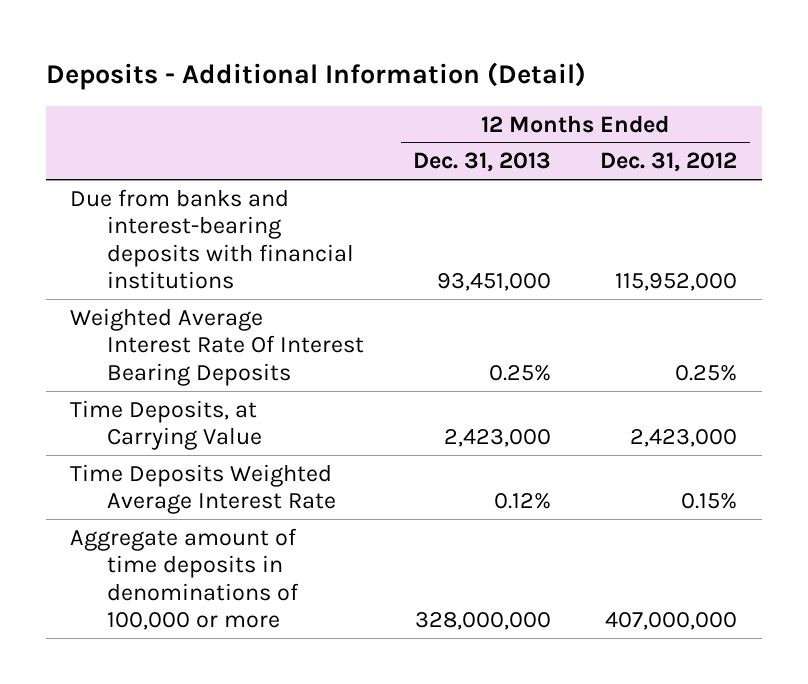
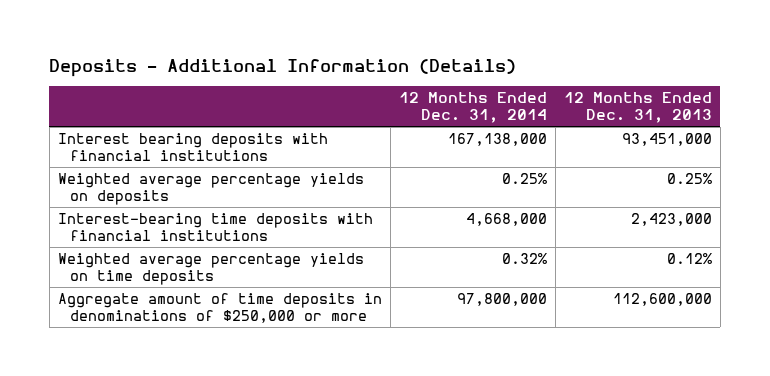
- Deposits - Additional Information (Detail)
+ Deposits - Additional Information (Details)
- | 12 Months Ended Dec. 31, 2013 | 12 Months Ended Dec. 31, 2012
+ | 12 Months Ended Dec. 31, 2014 | 12 Months Ended Dec. 31, 2013
- Due from banks and interest-bearing deposits with financial institutions | 93,451,000 | 115,952,000
- Weighted Average Interest Rate Of Interest Bearing Deposits | 0.25% | 0.25%
- Time Deposits, at Carrying Value | 2,423,000 | 2,423,000
- Time Deposits Weighted Average Interest Rate | 0.12% | 0.15%
- Aggregate amount of time deposits in denominations of 100,000 or more | 328,000,000 | 407,000,000
+ Interest bearing deposits with financial institutions | 167,138,000 | 93,451,000
+ Weighted average percentage yields on deposits | 0.25% | 0.25%
+ Interest-bearing time deposits with financial institutions | 4,668,000 | 2,423,000
+ Weighted average percentage yields on time deposits | 0.32% | 0.12%
+ Aggregate amount of time deposits in denominations of $250,000 or more | 97,800,000 | 112,600,000

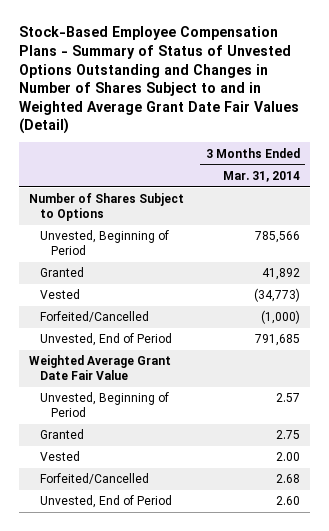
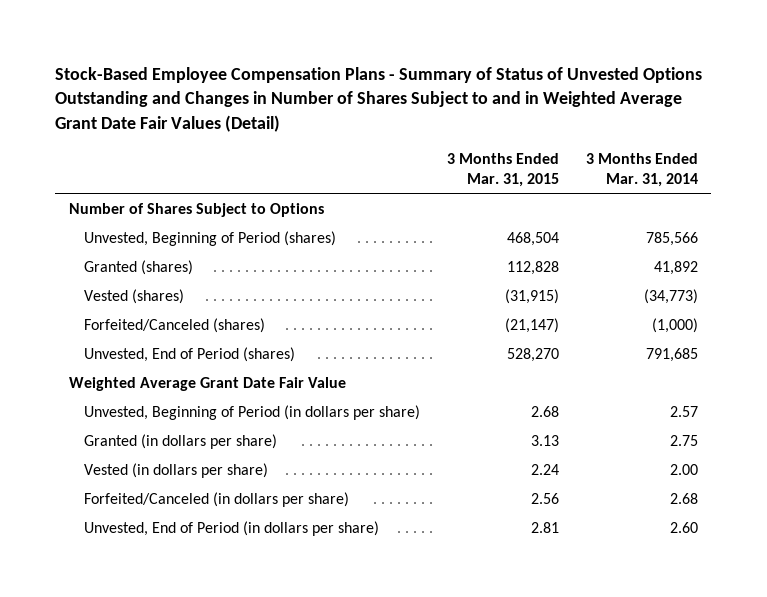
- | 3 Months Ended Mar. 31, 2014
+ | 3 Months Ended Mar. 31, 2015 | 3 Months Ended Mar. 31, 2014
- Unvested, Beginning of Period | 785,566
- Granted | 41,892
- Vested | (34,773)
- Forfeited/Cancelled | (1,000)
- Unvested, End of Period | 791,685
+ Unvested, Beginning of Period (shares) | 468,504 | 785,566
+ Granted (shares) | 112,828 | 41,892
+ Vested (shares) | (31,915) | (34,773)
+ Forfeited/Canceled (shares) | (21,147) | (1,000)
+ Unvested, End of Period (shares) | 528,270 | 791,685
- Unvested, Beginning of Period | 2.57
- Granted | 2.75
- Vested | 2.00
- Forfeited/Cancelled | 2.68
- Unvested, End of Period | 2.60
+ Unvested, Beginning of Period (in dollars per share) | 2.68 | 2.57
+ Granted (in dollars per share) | 3.13 | 2.75
+ Vested (in dollars per share) | 2.24 | 2.00
+ Forfeited/Canceled (in dollars per share) | 2.56 | 2.68
+ Unvested, End of Period (in dollars per share) | 2.81 | 2.60

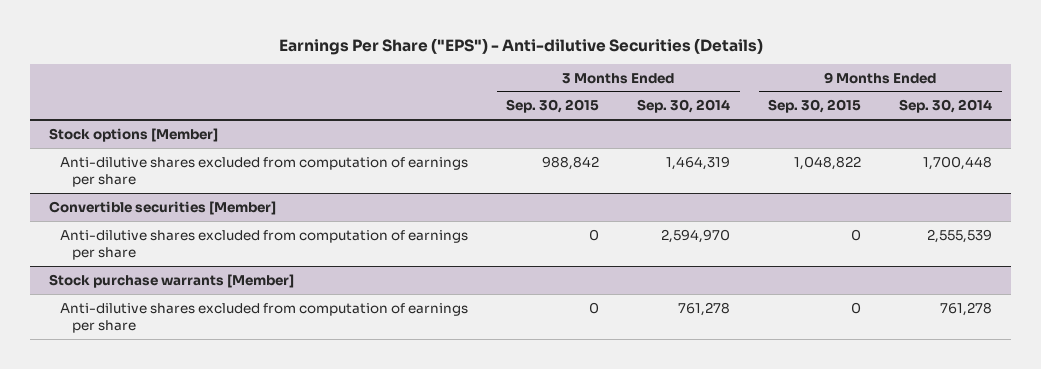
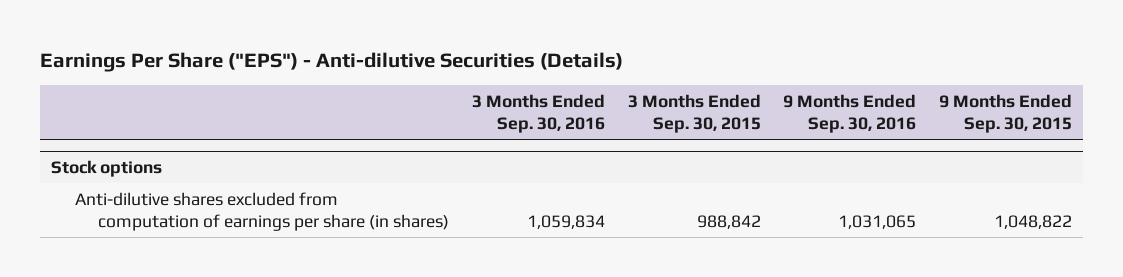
- | 3 Months Ended Sep. 30, 2015 | 3 Months Ended Sep. 30, 2014 | 9 Months Ended Sep. 30, 2015 | 9 Months Ended Sep. 30, 2014
+ | 3 Months Ended Sep. 30, 2016 | 3 Months Ended Sep. 30, 2015 | 9 Months Ended Sep. 30, 2016 | 9 Months Ended Sep. 30, 2015
- Stock options [Member]
- Anti-dilutive shares excluded from computation of earnings per share | 988,842 | 1,464,319 | 1,048,822 | 1,700,448
- Convertible securities [Member]
- Anti-dilutive shares excluded from computation of earnings per share | 0 | 2,594,970 | 0 | 2,555,539
- Stock purchase warrants [Member]
- Anti-dilutive shares excluded from computation of earnings per share | 0 | 761,278 | 0 | 761,278
+ Stock options
+ Anti-dilutive shares excluded from computation of earnings per share (in shares) | 1,059,834 | 988,842 | 1,031,065 | 1,048,822

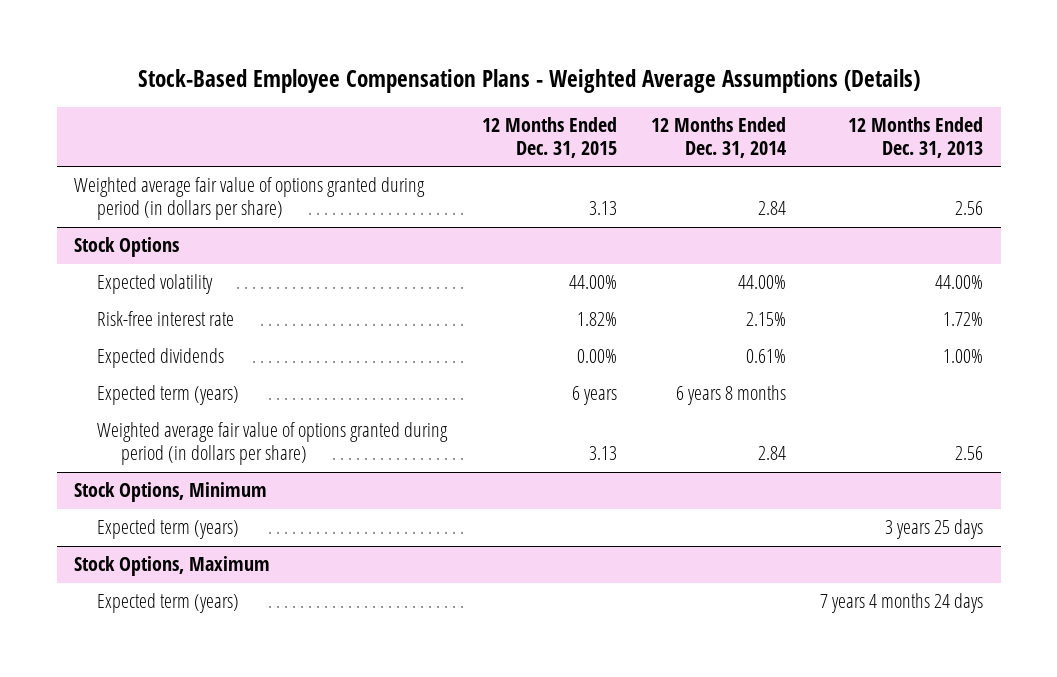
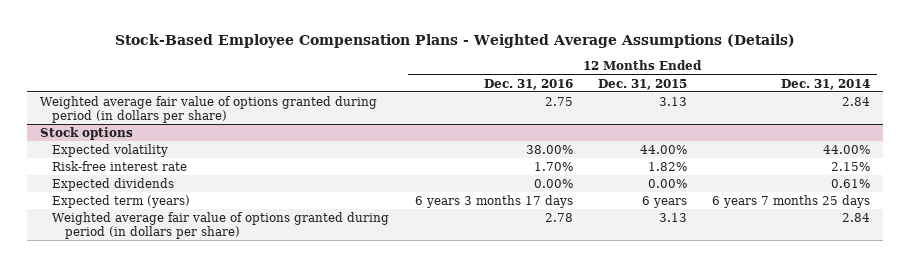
- | 12 Months Ended Dec. 31, 2015 | 12 Months Ended Dec. 31, 2014 | 12 Months Ended Dec. 31, 2013
+ | 12 Months Ended Dec. 31, 2016 | 12 Months Ended Dec. 31, 2015 | 12 Months Ended Dec. 31, 2014
- Stock Options
+ Stock options
- Expected term (years) | 6 years | 6 years 8 months |
+ Expected term (years) | 6 years 3 months 17 days | 6 years | 6 years 7 months 25 days
- Stock Options, Minimum
- Expected term (years) | | | 3 years 25 days
- Stock Options, Maximum
- Expected term (years) | | | 7 years 4 months 24 days

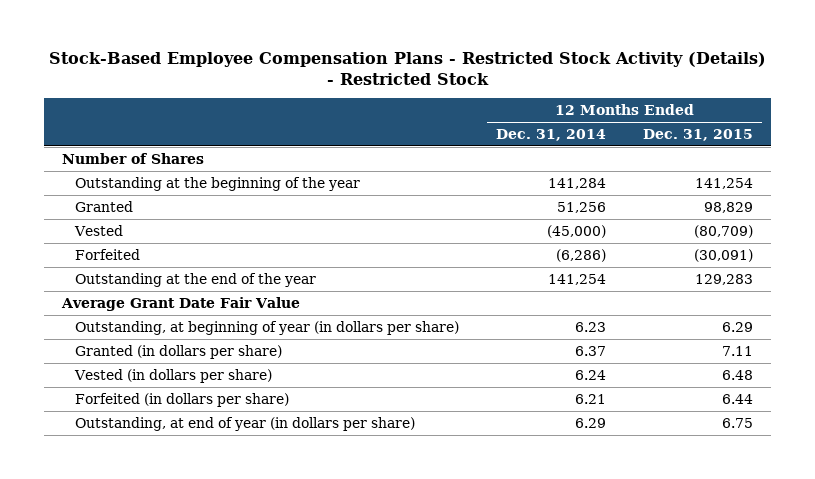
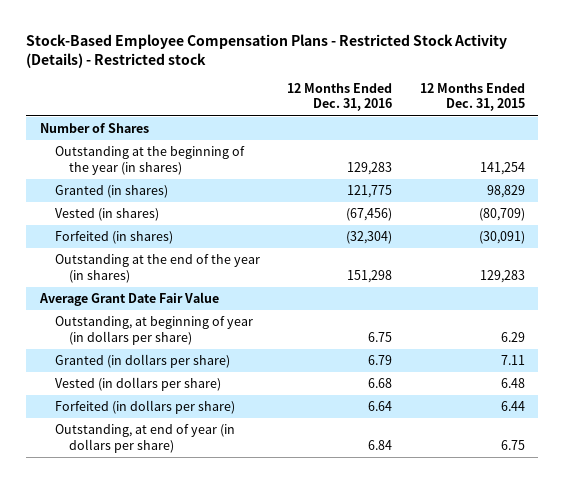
- Stock-Based Employee Compensation Plans - Restricted Stock Activity (Details) - Restricted Stock
+ Stock-Based Employee Compensation Plans - Restricted Stock Activity (Details) - Restricted stock
- | 12 Months Ended Dec. 31, 2014 | 12 Months Ended Dec. 31, 2015
+ | 12 Months Ended Dec. 31, 2016 | 12 Months Ended Dec. 31, 2015
- Outstanding at the beginning of the year | 141,284 | 141,254
- Granted | 51,256 | 98,829
- Vested | (45,000) | (80,709)
- Forfeited | (6,286) | (30,091)
- Outstanding at the end of the year | 141,254 | 129,283
+ Outstanding at the beginning of the year (in shares) | 129,283 | 141,254
+ Granted (in shares) | 121,775 | 98,829
+ Vested (in shares) | (67,456) | (80,709)
+ Forfeited (in shares) | (32,304) | (30,091)
+ Outstanding at the end of the year (in shares) | 151,298 | 129,283

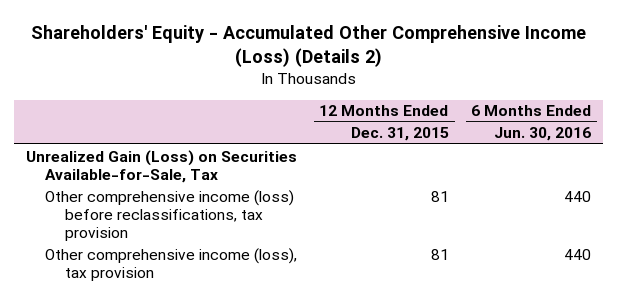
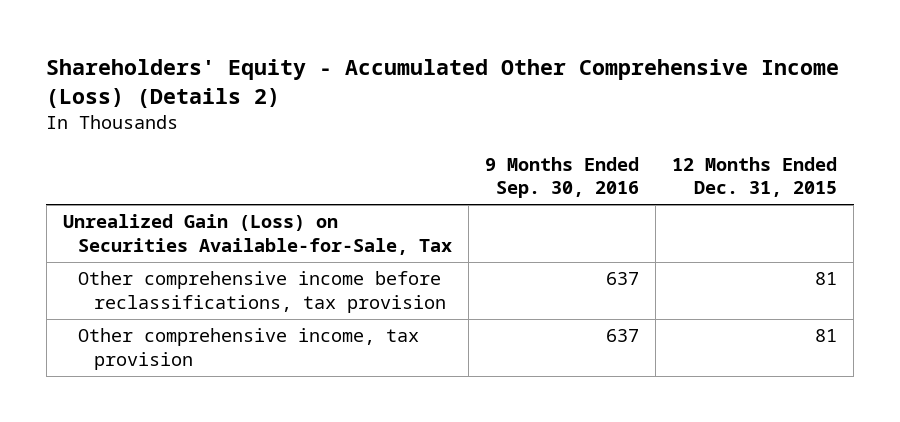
- | 12 Months Ended Dec. 31, 2015 | 6 Months Ended Jun. 30, 2016
+ | 9 Months Ended Sep. 30, 2016 | 12 Months Ended Dec. 31, 2015
- Other comprehensive income (loss) before reclassifications, tax provision | 81 | 440
- Other comprehensive income (loss), tax provision | 81 | 440
+ Other comprehensive income before reclassifications, tax provision | 637 | 81
+ Other comprehensive income, tax provision | 637 | 81

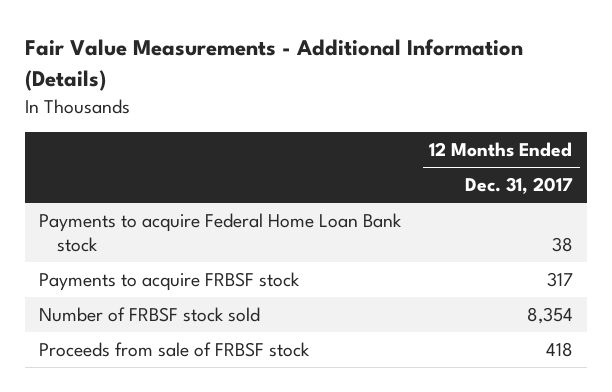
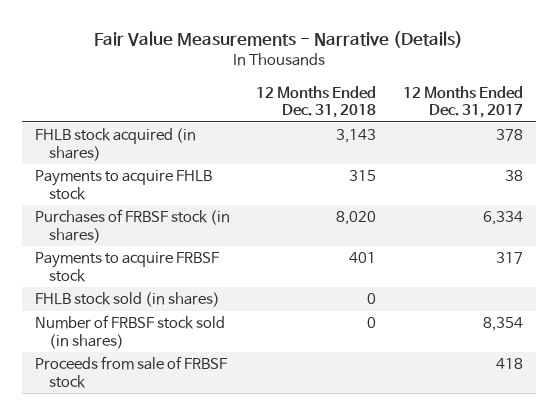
- Fair Value Measurements - Additional Information (Details)
+ Fair Value Measurements - Narrative (Details)
- | 12 Months Ended Dec. 31, 2017
+ | 12 Months Ended Dec. 31, 2018 | 12 Months Ended Dec. 31, 2017
- Payments to acquire Federal Home Loan Bank stock | 38
+ FHLB stock acquired (in shares) | 3,143 | 378
+ Payments to acquire FHLB stock | 315 | 38
+ Purchases of FRBSF stock (in shares) | 8,020 | 6,334
- Number of FRBSF stock sold | 8,354
+ FHLB stock sold (in shares) | 0 |
+ Number of FRBSF stock sold (in shares) | 0 | 8,354

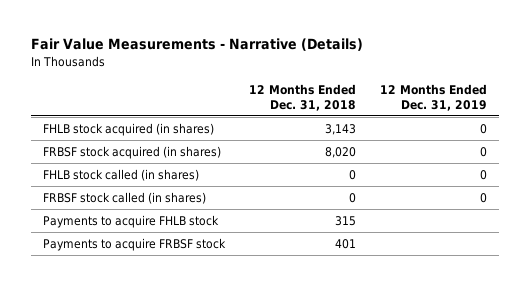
- | 12 Months Ended Dec. 31, 2018 | 12 Months Ended Dec. 31, 2017
+ | 12 Months Ended Dec. 31, 2018 | 12 Months Ended Dec. 31, 2019
+ FRBSF stock acquired (in shares) | 8,020 | 0
+ FHLB stock called (in shares) | 0 | 0
+ FRBSF stock called (in shares) | 0 | 0
- Purchases of FRBSF stock (in shares) | 8,020 | 6,334
- FHLB stock sold (in shares) | 0 |
- Number of FRBSF stock sold (in shares) | 0 | 8,354
- Proceeds from sale of FRBSF stock | | 418

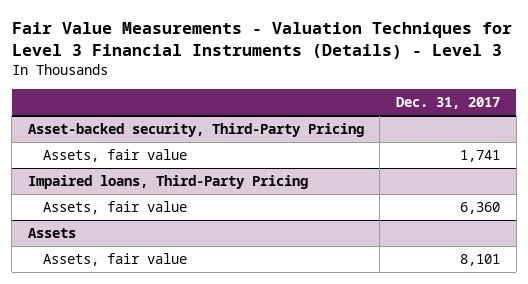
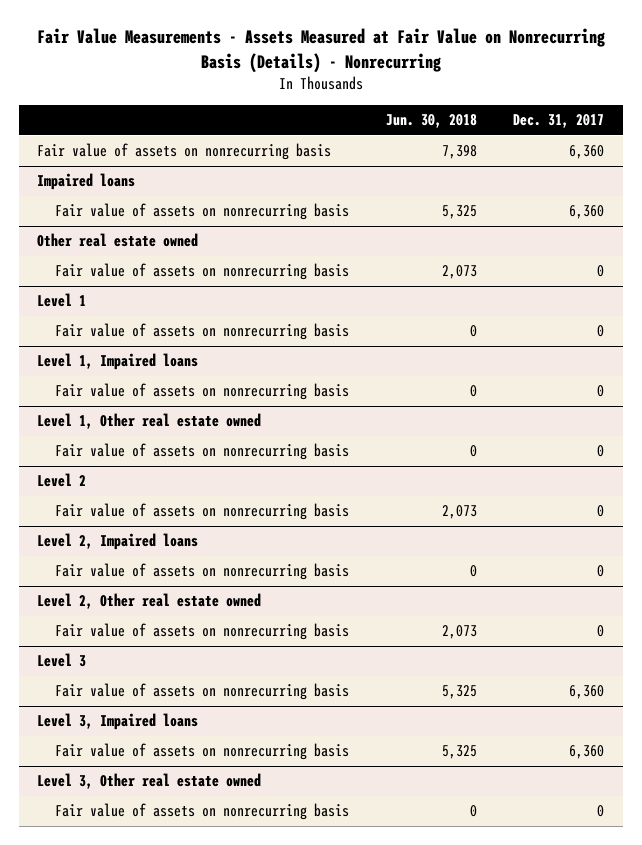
- Fair Value Measurements - Valuation Techniques for Level 3 Financial Instruments (Details) - Level 3
+ Fair Value Measurements - Assets Measured at Fair Value on Nonrecurring Basis (Details) - Nonrecurring
- | Dec. 31, 2017
+ | Jun. 30, 2018 | Dec. 31, 2017
- Asset-backed security, Third-Party Pricing
- Assets, fair value | 1,741
- Impaired loans, Third-Party Pricing
- Assets, fair value | 6,360
- Assets
- Assets, fair value | 8,101
+ Fair value of assets on nonrecurring basis | 7,398 | 6,360
+ Impaired loans
+ Fair value of assets on nonrecurring basis | 5,325 | 6,360
+ Other real estate owned
+ Fair value of assets on nonrecurring basis | 2,073 | 0
+ Level 1
+ Fair value of assets on nonrecurring basis | 0 | 0
+ Level 1, Impaired loans
+ Fair value of assets on nonrecurring basis | 0 | 0
+ Level 1, Other real estate owned
+ Fair value of assets on nonrecurring basis | 0 | 0
+ Level 2
+ Fair value of assets on nonrecurring basis | 2,073 | 0
+ Level 2, Impaired loans
+ Fair value of assets on nonrecurring basis | 0 | 0
+ Level 2, Other real estate owned
+ Fair value of assets on nonrecurring basis | 2,073 | 0
+ Level 3
+ Fair value of assets on nonrecurring basis | 5,325 | 6,360
+ Level 3, Impaired loans
+ Fair value of assets on nonrecurring basis | 5,325 | 6,360
+ Level 3, Other real estate owned
+ Fair value of assets on nonrecurring basis | 0 | 0

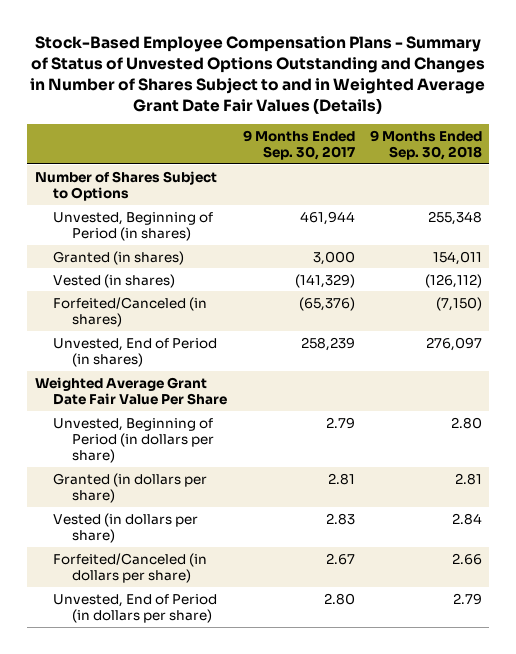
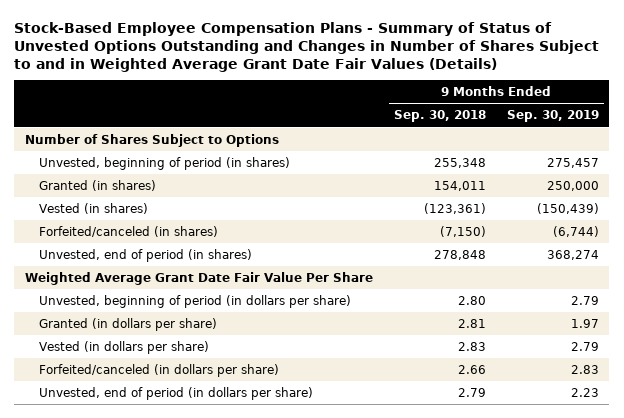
- | 9 Months Ended Sep. 30, 2017 | 9 Months Ended Sep. 30, 2018
+ | 9 Months Ended Sep. 30, 2018 | 9 Months Ended Sep. 30, 2019
- Unvested, Beginning of Period (in shares) | 461,944 | 255,348
+ Unvested, beginning of period (in shares) | 255,348 | 275,457
- Vested (in shares) | (141,329) | (126,112)
- Forfeited/Canceled (in shares) | (65,376) | (7,150)
- Unvested, End of Period (in shares) | 258,239 | 276,097
+ Vested (in shares) | (123,361) | (150,439)
+ Forfeited/canceled (in shares) | (7,150) | (6,744)
+ Unvested, end of period (in shares) | 278,848 | 368,274
- Unvested, Beginning of Period (in dollars per share) | 2.79 | 2.80
+ Unvested, beginning of period (in dollars per share) | 2.80 | 2.79
- Vested (in dollars per share) | 2.83 | 2.84
- Forfeited/Canceled (in dollars per share) | 2.67 | 2.66
- Unvested, End of Period (in dollars per share) | 2.80 | 2.79
+ Vested (in dollars per share) | 2.83 | 2.79
+ Forfeited/canceled (in dollars per share) | 2.66 | 2.83
+ Unvested, end of period (in dollars per share) | 2.79 | 2.23

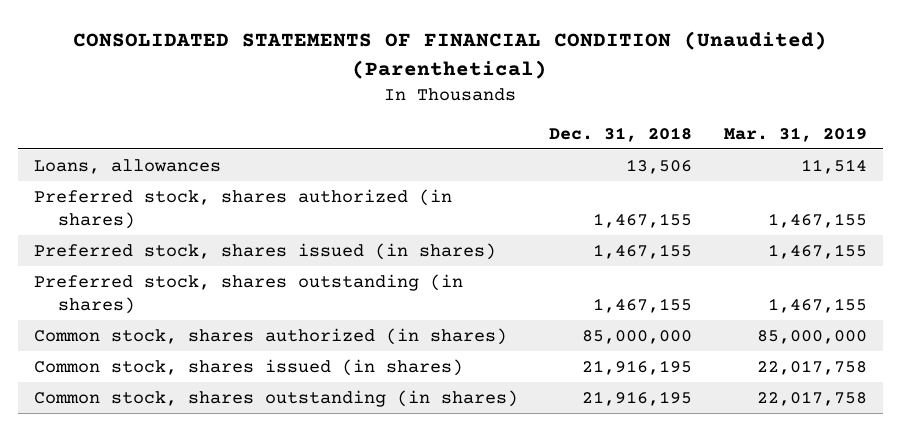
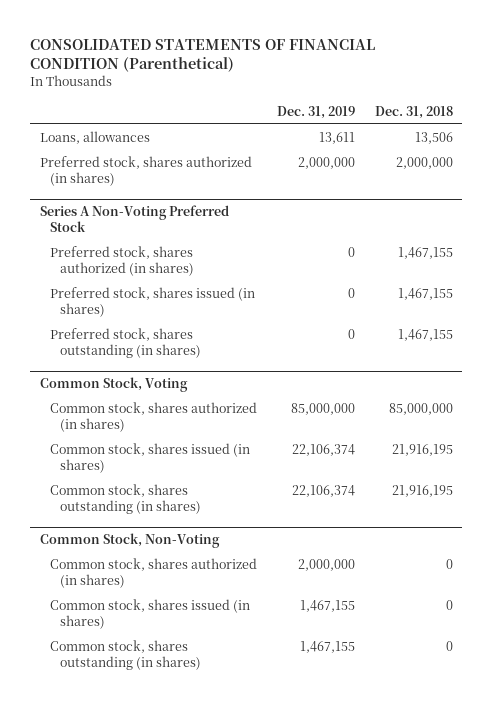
- CONSOLIDATED STATEMENTS OF FINANCIAL CONDITION (Unaudited) (Parenthetical)
+ CONSOLIDATED STATEMENTS OF FINANCIAL CONDITION (Parenthetical)
- | Dec. 31, 2018 | Mar. 31, 2019
+ | Dec. 31, 2019 | Dec. 31, 2018
+ Preferred stock, shares authorized (in shares) | 2,000,000 | 2,000,000
+ Series A Non-Voting Preferred Stock
+ Common Stock, Voting
+ Common Stock, Non-Voting
+ Common stock, shares authorized (in shares) | 2,000,000 | 0
+ Common stock, shares issued (in shares) | 1,467,155 | 0
+ Common stock, shares outstanding (in shares) | 1,467,155 | 0

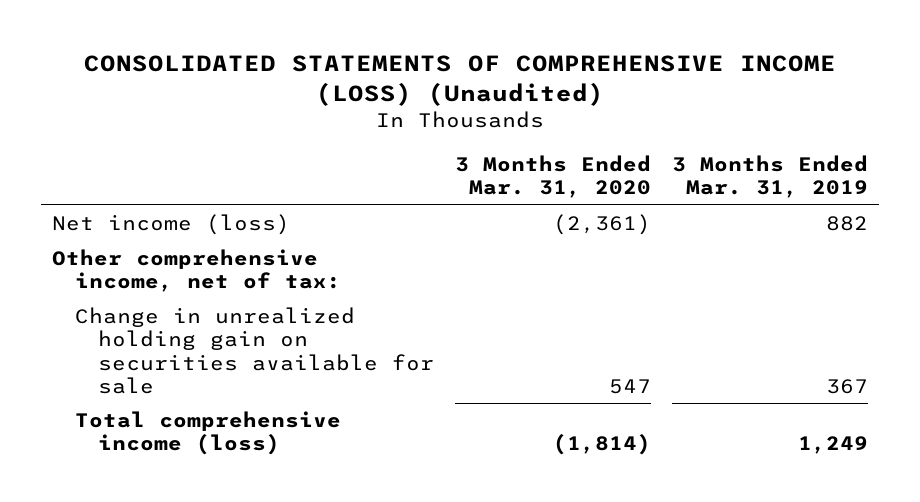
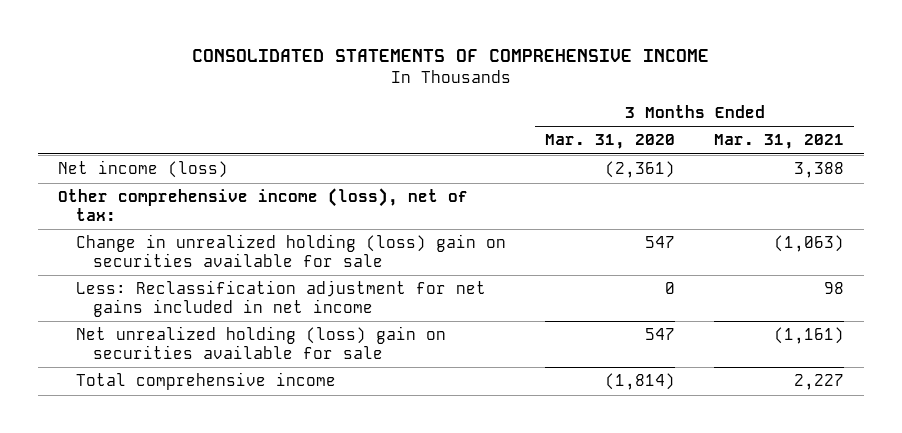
- CONSOLIDATED STATEMENTS OF COMPREHENSIVE INCOME (LOSS) (Unaudited)
+ CONSOLIDATED STATEMENTS OF COMPREHENSIVE INCOME
- | 3 Months Ended Mar. 31, 2020 | 3 Months Ended Mar. 31, 2019
+ | 3 Months Ended Mar. 31, 2020 | 3 Months Ended Mar. 31, 2021
- Other comprehensive income, net of tax:
- Change in unrealized holding gain on securities available for sale | 547 | 367
- Total comprehensive income (loss) | (1,814) | 1,249
+ Other comprehensive income (loss), net of tax:
+ Change in unrealized holding (loss) gain on securities available for sale | 547 | (1,063)
+ Less: Reclassification adjustment for net gains included in net income | 0 | 98
+ Net unrealized holding (loss) gain on securities available for sale | 547 | (1,161)
+ Total comprehensive income | (1,814) | 2,227

